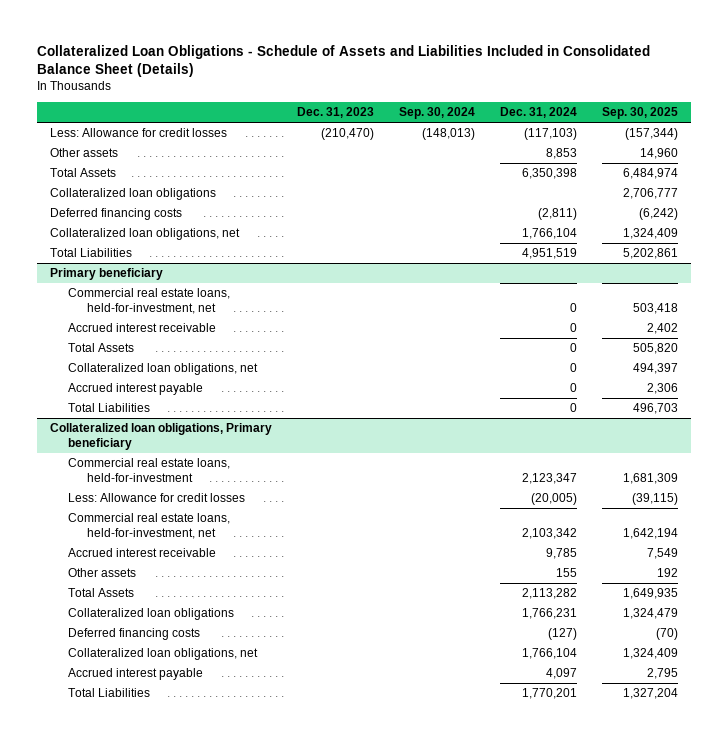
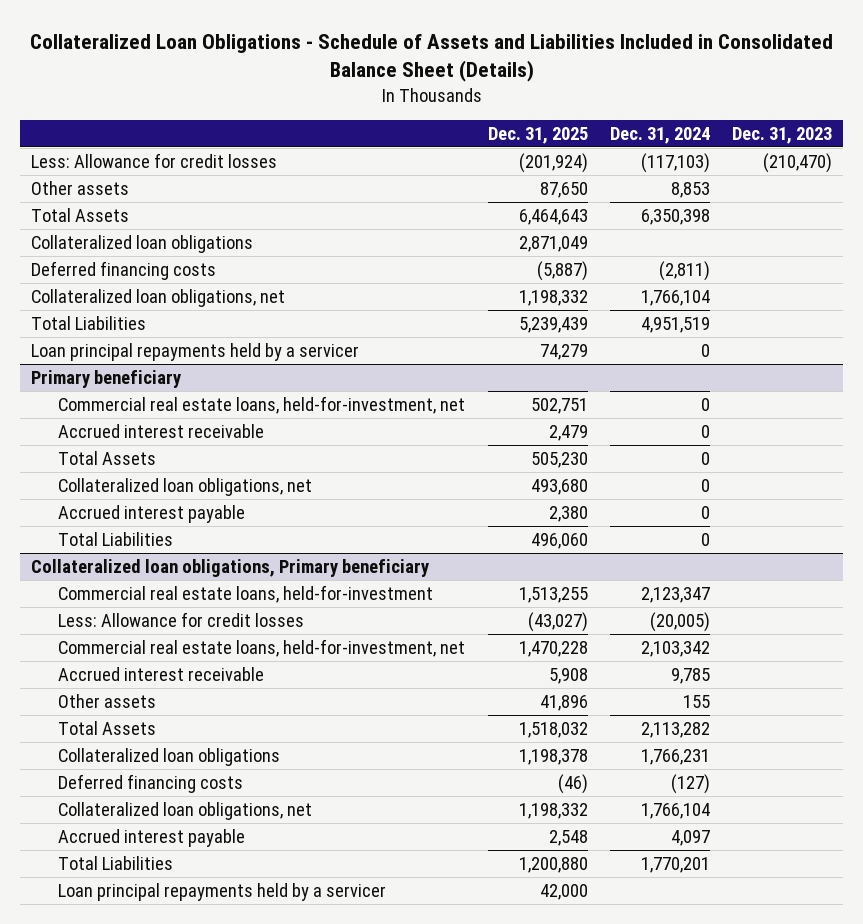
- | Dec. 31, 2023 | Sep. 30, 2024 | Dec. 31, 2024 | Sep. 30, 2025
+ | Dec. 31, 2025 | Dec. 31, 2024 | Dec. 31, 2023
+ Loan principal repayments held by a servicer | 74,279 | 0 |
@ Collateralized loan obligations, Primary beneficiary
+ Loan principal repayments held by a servicer | 42,000 | |

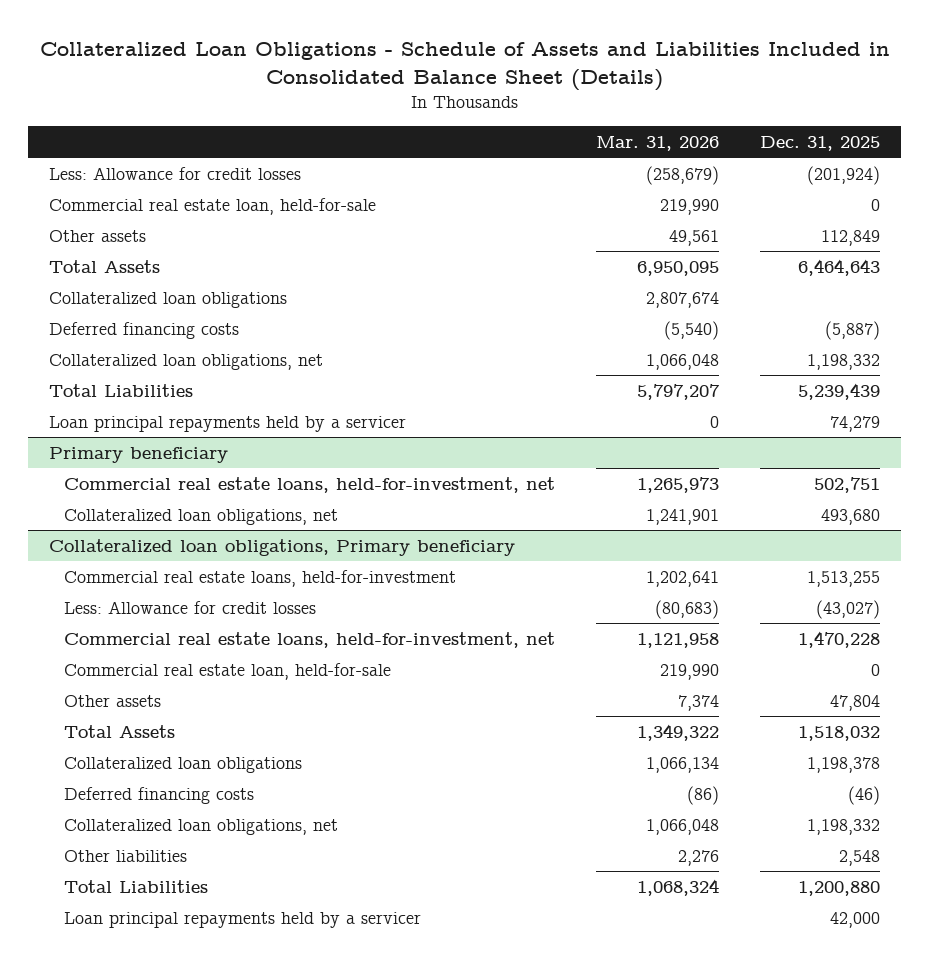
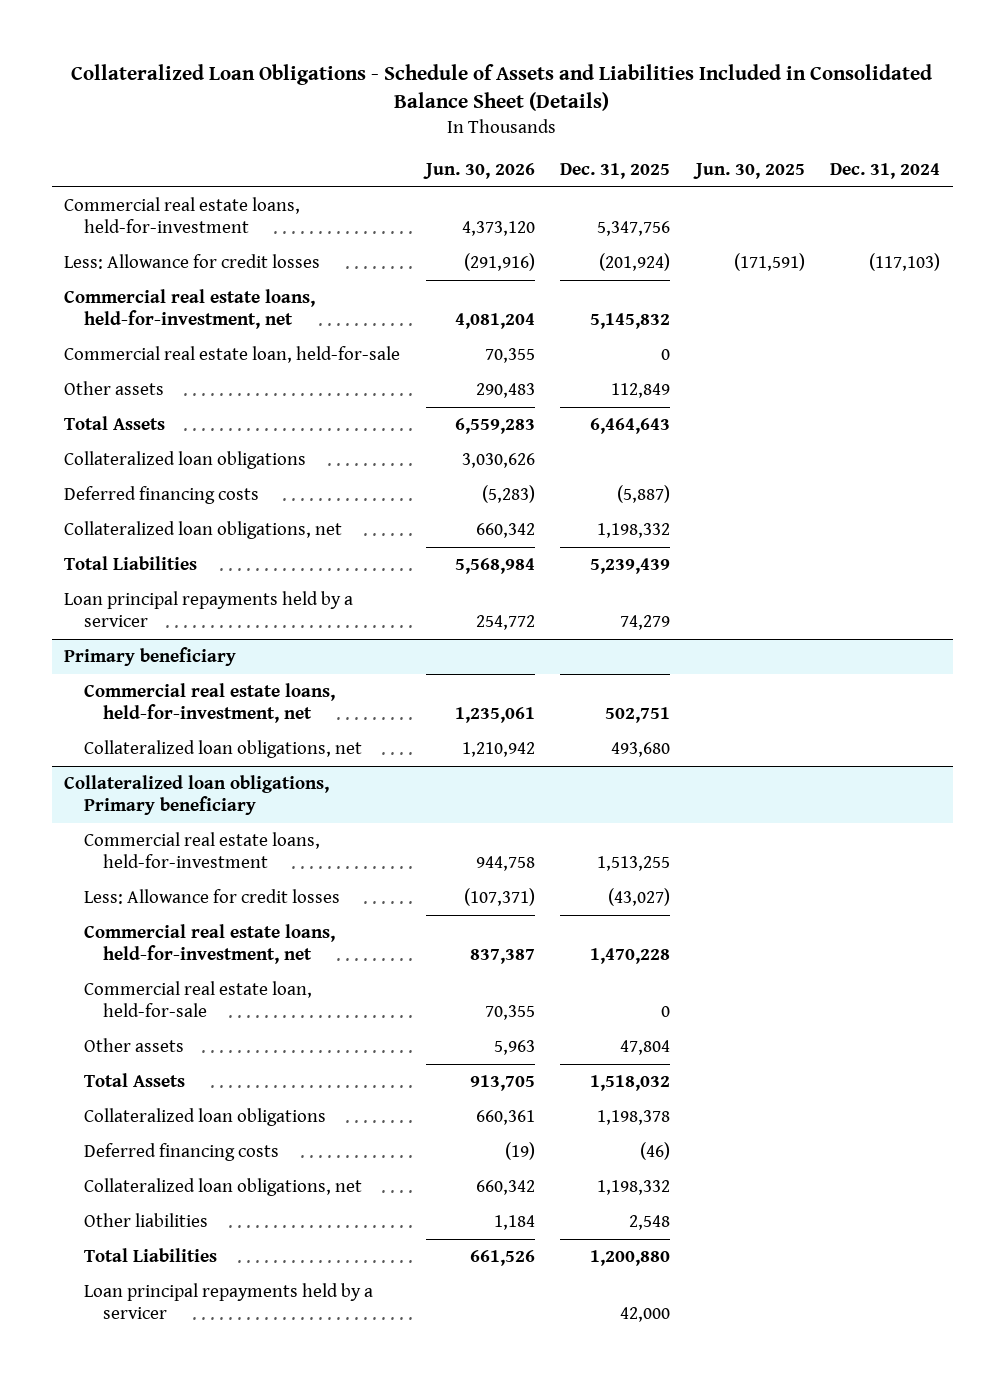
- | Mar. 31, 2026 | Dec. 31, 2025
+ | Jun. 30, 2026 | Dec. 31, 2025 | Jun. 30, 2025 | Dec. 31, 2024
+ Commercial real estate loans, held-for-investment | 4,373,120 | 5,347,756 | |
+ Commercial real estate loans, held-for-investment, net | 4,081,204 | 5,145,832 | |

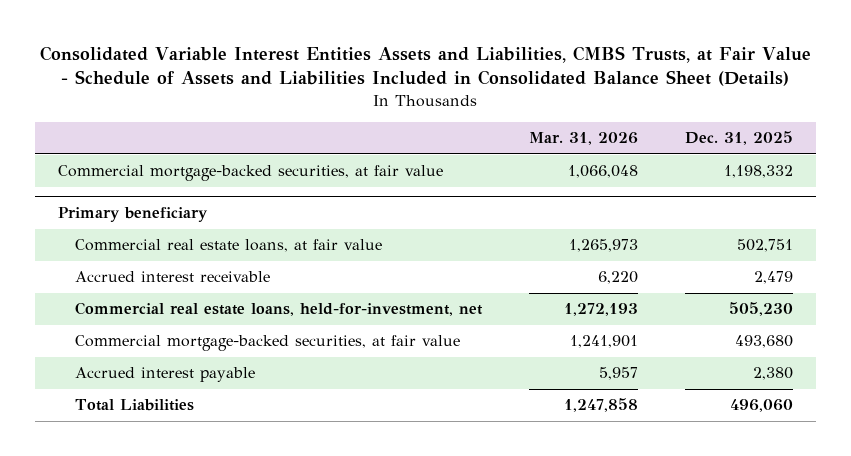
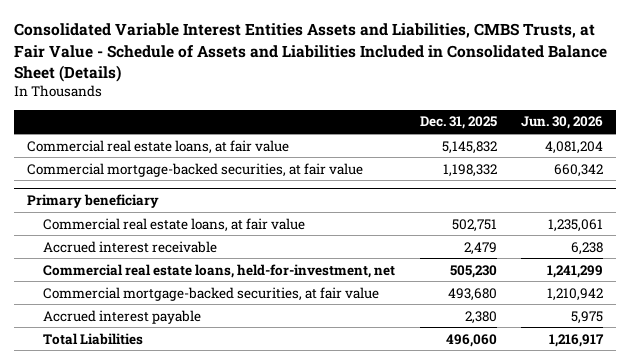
- | Mar. 31, 2026 | Dec. 31, 2025
+ | Dec. 31, 2025 | Jun. 30, 2026
+ Commercial real estate loans, at fair value | 5,145,832 | 4,081,204

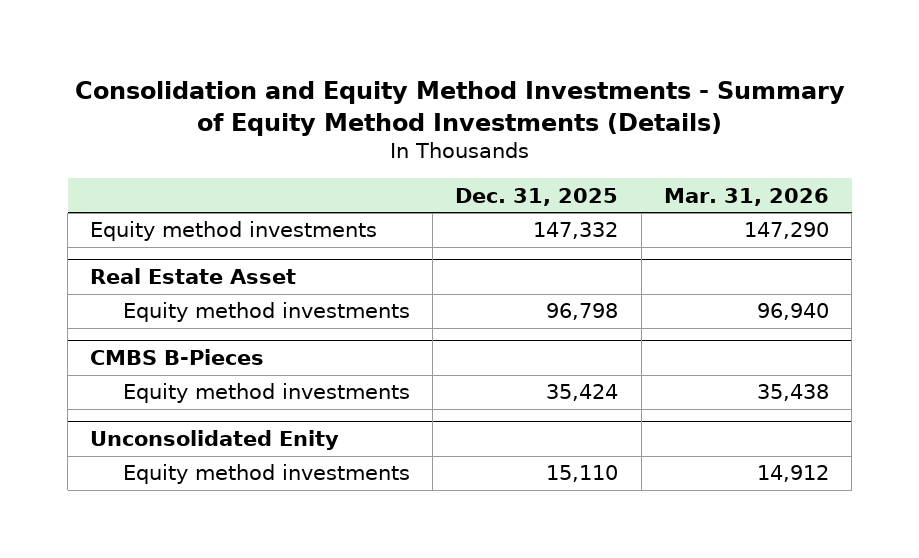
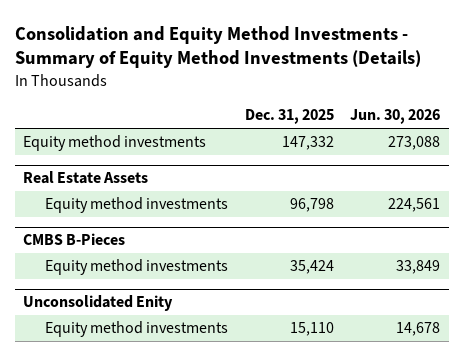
- | Dec. 31, 2025 | Mar. 31, 2026
+ | Dec. 31, 2025 | Jun. 30, 2026
- Real Estate Asset
+ Real Estate Assets

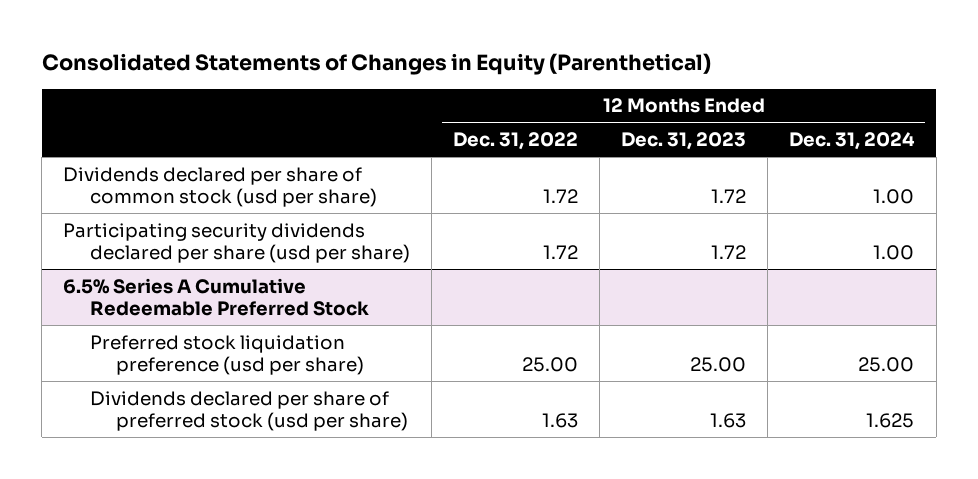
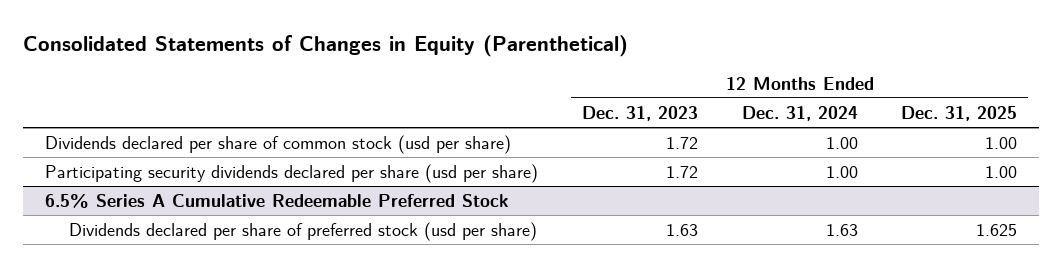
- | 12 Months Ended Dec. 31, 2022 | 12 Months Ended Dec. 31, 2023 | 12 Months Ended Dec. 31, 2024
+ | 12 Months Ended Dec. 31, 2023 | 12 Months Ended Dec. 31, 2024 | 12 Months Ended Dec. 31, 2025
@ 6.5% Series A Cumulative Redeemable Preferred Stock
- Preferred stock liquidation preference (usd per share) | 25.00 | 25.00 | 25.00
- Dividends declared per share of preferred stock (usd per share) | 1.63 | 1.63 | 1.625
+ Dividends declared per share of preferred stock (usd per share) | 1.63 | 1.63 | 1.625

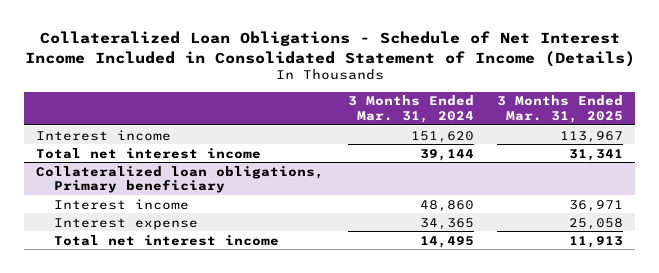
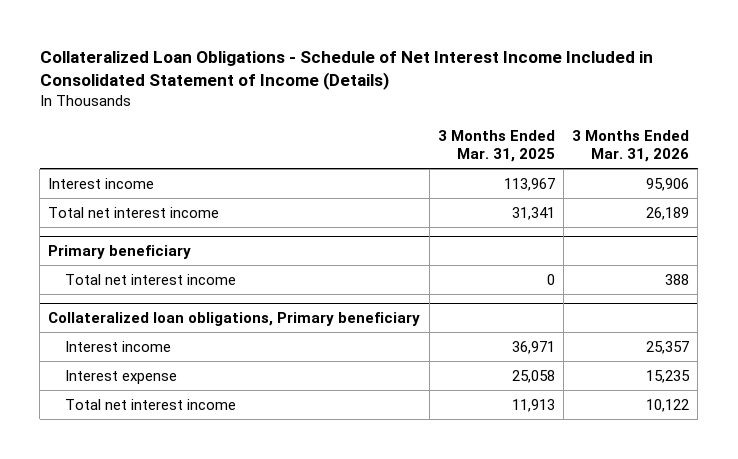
- | 3 Months Ended Mar. 31, 2024 | 3 Months Ended Mar. 31, 2025
+ | 3 Months Ended Mar. 31, 2025 | 3 Months Ended Mar. 31, 2026
+ Primary beneficiary
+ Total net interest income | 0 | 388

